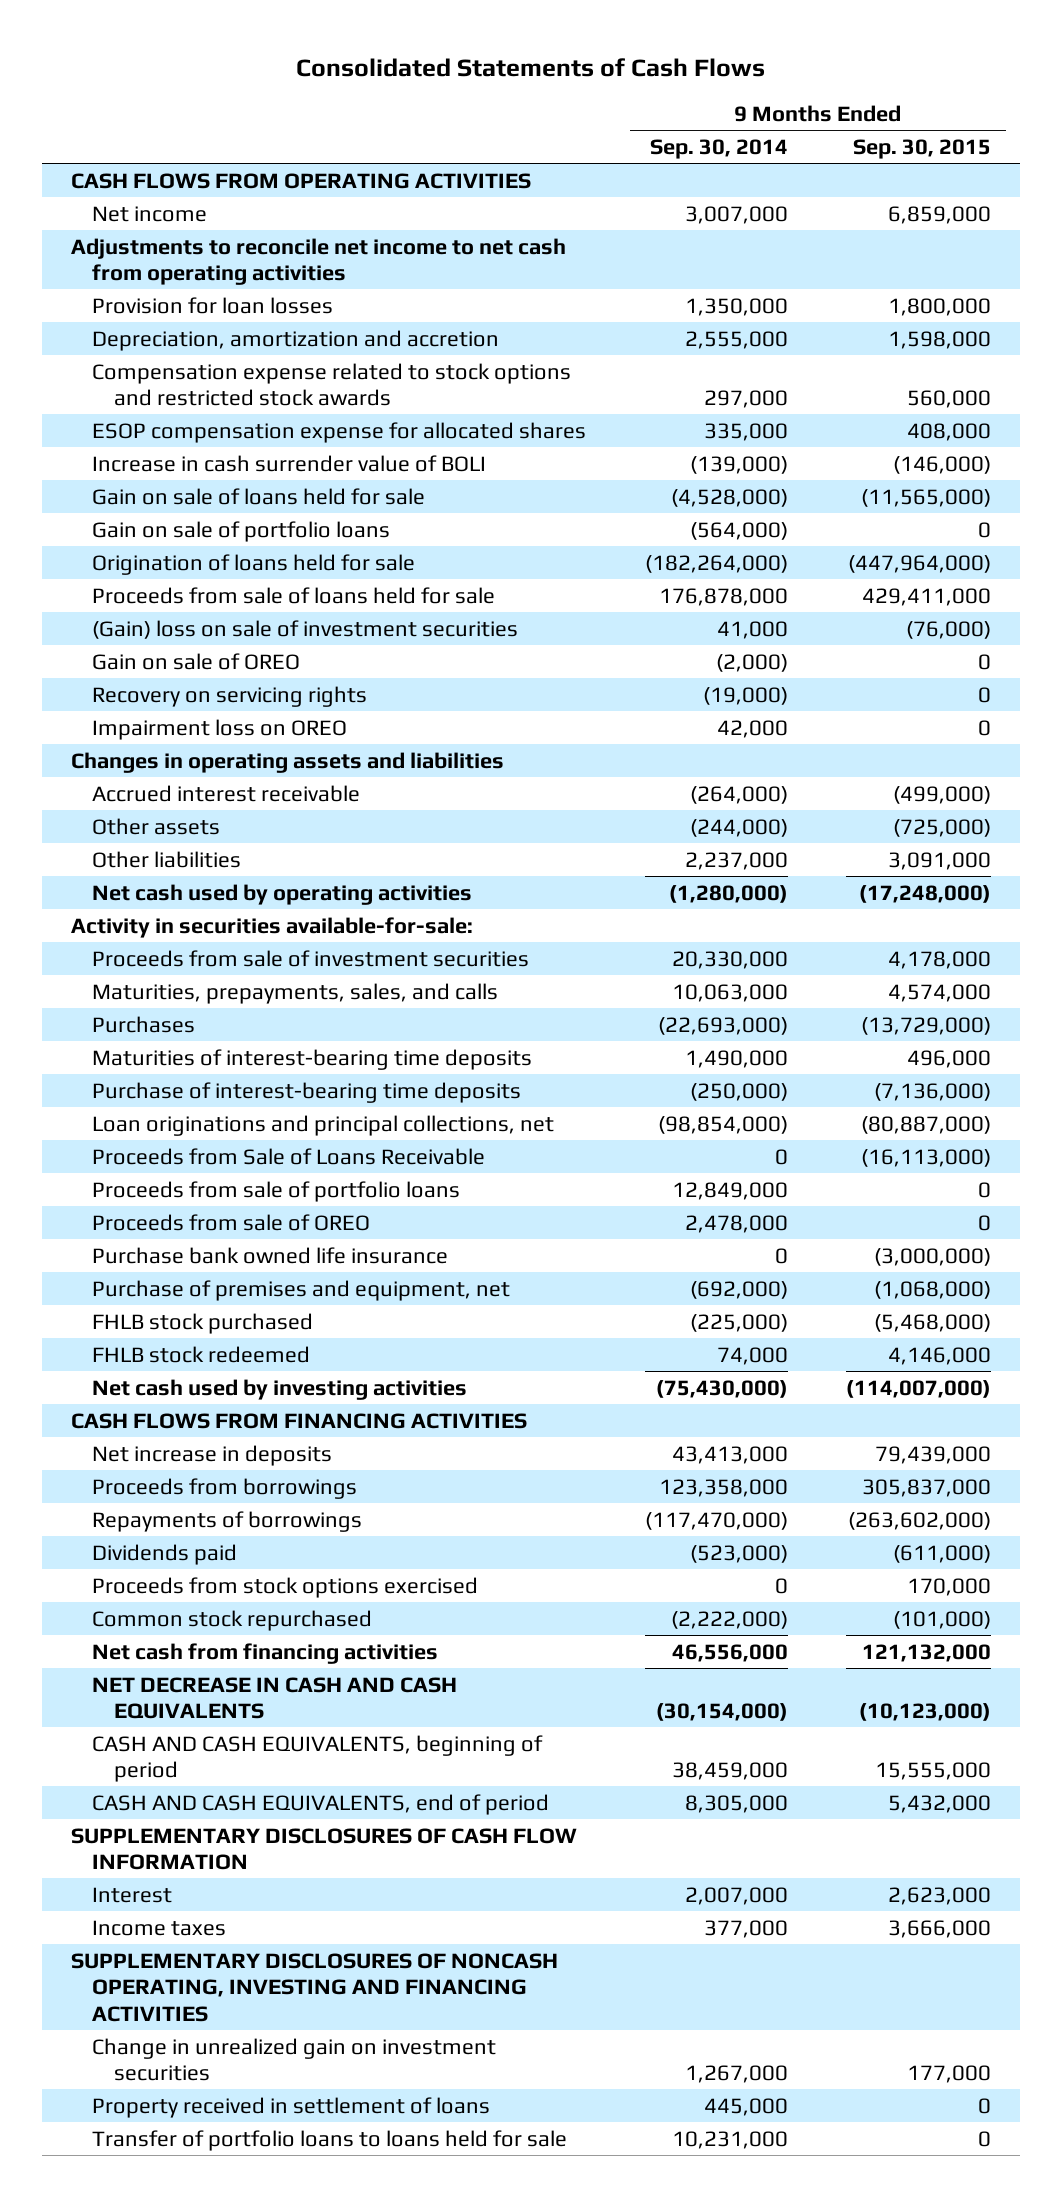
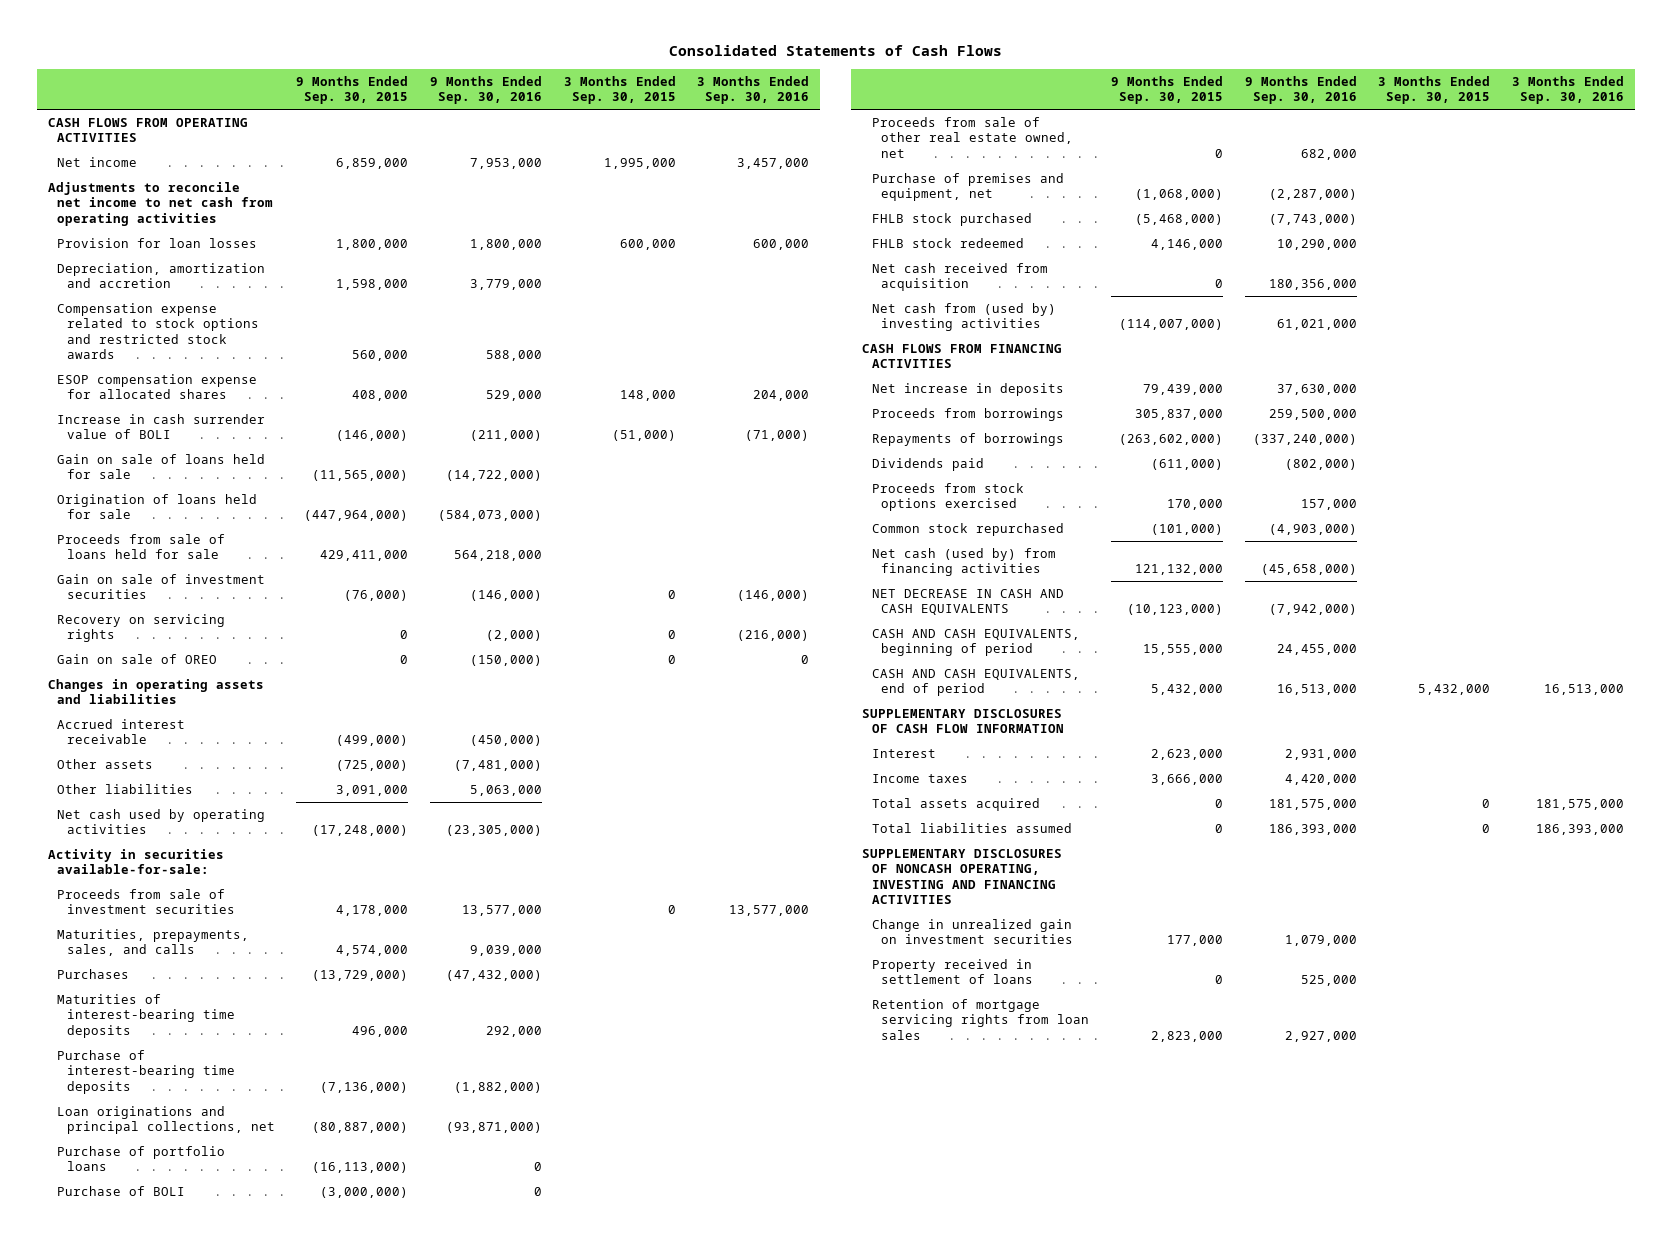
- | 9 Months Ended Sep. 30, 2014 | 9 Months Ended Sep. 30, 2015
+ | 9 Months Ended Sep. 30, 2015 | 9 Months Ended Sep. 30, 2016 | 3 Months Ended Sep. 30, 2015 | 3 Months Ended Sep. 30, 2016
- Gain on sale of portfolio loans | (564,000) | 0
- (Gain) loss on sale of investment securities | 41,000 | (76,000)
+ Gain on sale of investment securities | (76,000) | (146,000) | 0 | (146,000)
- Impairment loss on OREO | 42,000 | 0
moved down: Gain on sale of OREO | 0 | (150,000) | 0 | 0
- Proceeds from Sale of Loans Receivable | 0 | (16,113,000)
- Proceeds from sale of portfolio loans | 12,849,000 | 0
- Proceeds from sale of OREO | 2,478,000 | 0
- Purchase bank owned life insurance | 0 | (3,000,000)
+ Purchase of portfolio loans | (16,113,000) | 0 | |
+ Purchase of BOLI | (3,000,000) | 0 | |
+ Proceeds from sale of other real estate owned, net | 0 | 682,000 | |
- Net cash used by investing activities | (75,430,000) | (114,007,000)
+ Net cash received from acquisition | 0 | 180,356,000 | |
+ Net cash from (used by) investing activities | (114,007,000) | 61,021,000 | |
- Net cash from financing activities | 46,556,000 | 121,132,000
+ Net cash (used by) from financing activities | 121,132,000 | (45,658,000) | |
+ Total assets acquired | 0 | 181,575,000 | 0 | 181,575,000
+ Total liabilities assumed | 0 | 186,393,000 | 0 | 186,393,000
- Transfer of portfolio loans to loans held for sale | 10,231,000 | 0
+ Retention of mortgage servicing rights from loan sales | 2,823,000 | 2,927,000 | |

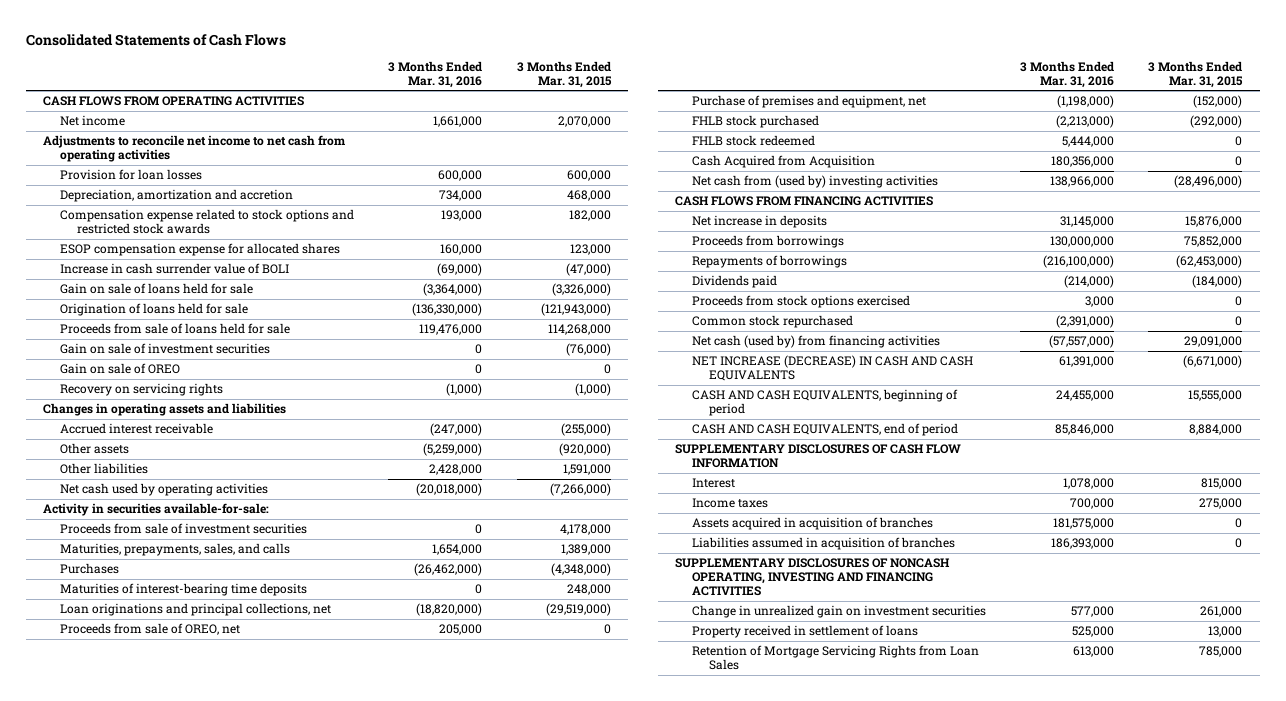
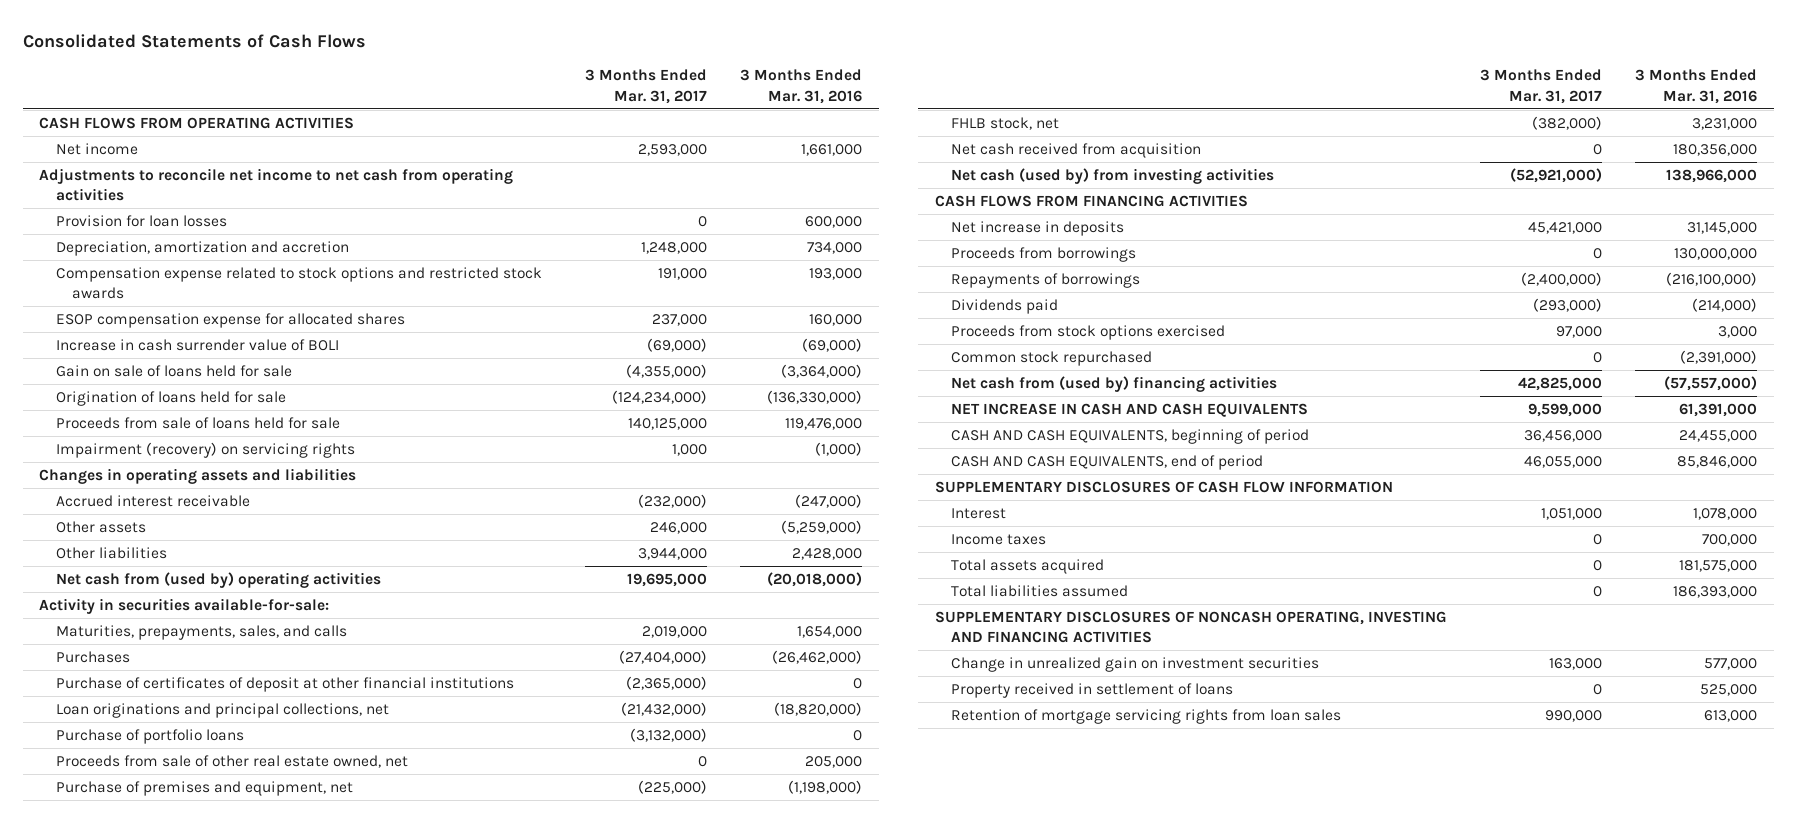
- | 3 Months Ended Mar. 31, 2016 | 3 Months Ended Mar. 31, 2015
+ | 3 Months Ended Mar. 31, 2017 | 3 Months Ended Mar. 31, 2016
- Gain on sale of investment securities | 0 | (76,000)
- Gain on sale of OREO | 0 | 0
- Recovery on servicing rights | (1,000) | (1,000)
+ Impairment (recovery) on servicing rights | 1,000 | (1,000)
- Net cash used by operating activities | (20,018,000) | (7,266,000)
+ Net cash from (used by) operating activities | 19,695,000 | (20,018,000)
- Proceeds from sale of investment securities | 0 | 4,178,000
- Maturities of interest-bearing time deposits | 0 | 248,000
+ Purchase of certificates of deposit at other financial institutions | (2,365,000) | 0
- Proceeds from sale of OREO, net | 205,000 | 0
+ Purchase of portfolio loans | (3,132,000) | 0
+ Proceeds from sale of other real estate owned, net | 0 | 205,000
- FHLB stock purchased | (2,213,000) | (292,000)
- FHLB stock redeemed | 5,444,000 | 0
- Cash Acquired from Acquisition | 180,356,000 | 0
- Net cash from (used by) investing activities | 138,966,000 | (28,496,000)
+ FHLB stock, net | (382,000) | 3,231,000
+ Net cash received from acquisition | 0 | 180,356,000
+ Net cash (used by) from investing activities | (52,921,000) | 138,966,000
- Net cash (used by) from financing activities | (57,557,000) | 29,091,000
- NET INCREASE (DECREASE) IN CASH AND CASH EQUIVALENTS | 61,391,000 | (6,671,000)
+ Net cash from (used by) financing activities | 42,825,000 | (57,557,000)
+ NET INCREASE IN CASH AND CASH EQUIVALENTS | 9,599,000 | 61,391,000
- Assets acquired in acquisition of branches | 181,575,000 | 0
- Liabilities assumed in acquisition of branches | 186,393,000 | 0
+ Total assets acquired | 0 | 181,575,000
+ Total liabilities assumed | 0 | 186,393,000
- Retention of Mortgage Servicing Rights from Loan Sales | 613,000 | 785,000
+ Retention of mortgage servicing rights from loan sales | 990,000 | 613,000

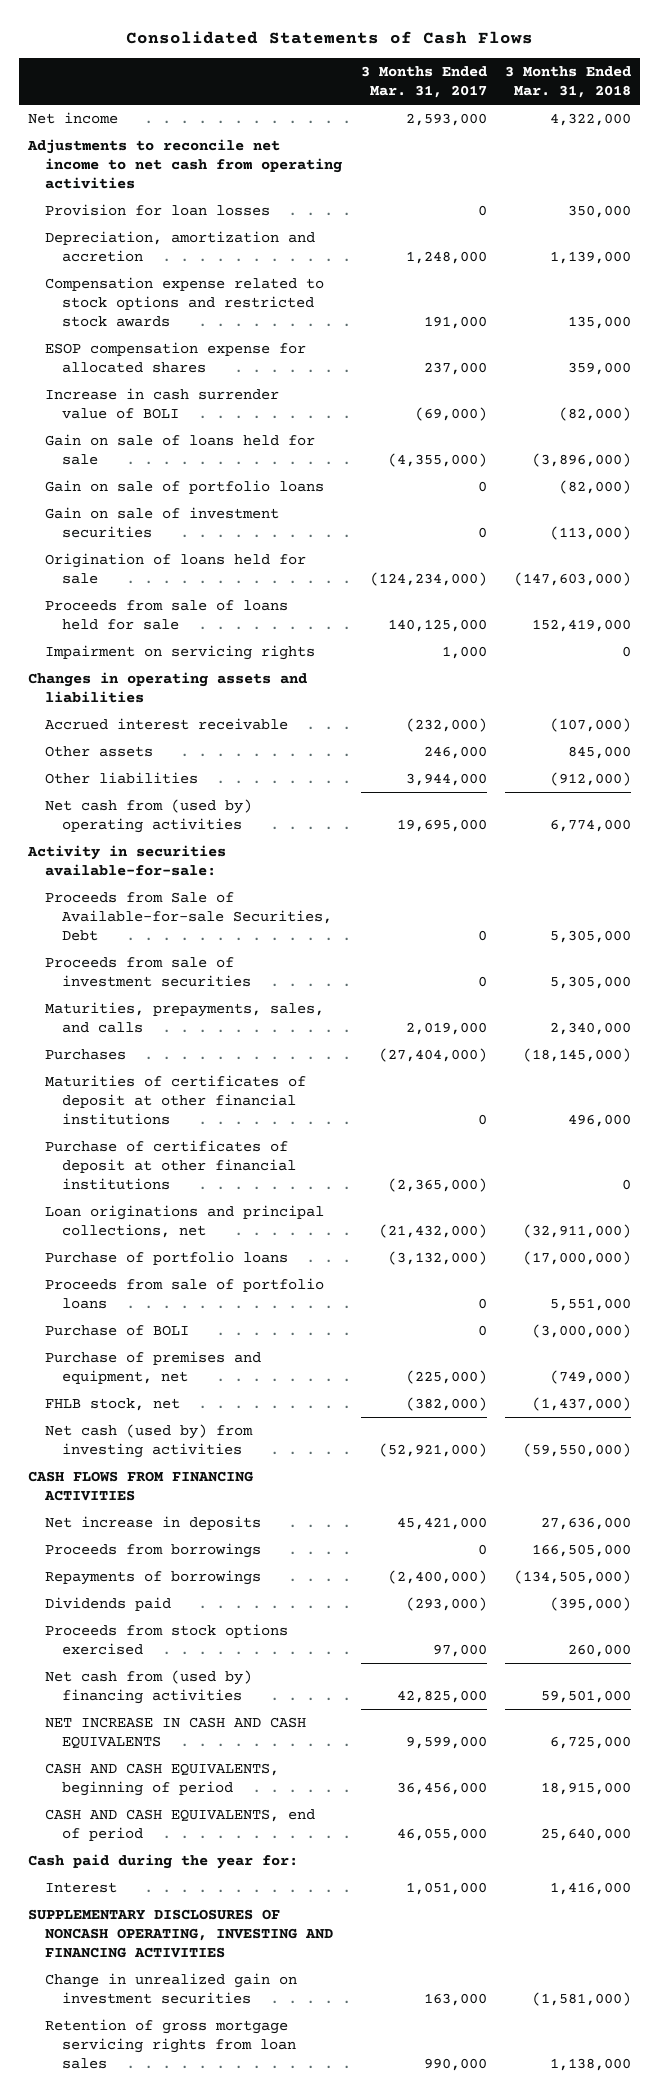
- | 3 Months Ended Mar. 31, 2017 | 3 Months Ended Mar. 31, 2016
+ | 3 Months Ended Mar. 31, 2017 | 3 Months Ended Mar. 31, 2018
- CASH FLOWS FROM OPERATING ACTIVITIES
+ Gain on sale of portfolio loans | 0 | (82,000)
+ Gain on sale of investment securities | 0 | (113,000)
- Impairment (recovery) on servicing rights | 1,000 | (1,000)
+ Impairment on servicing rights | 1,000 | 0
+ Proceeds from Sale of Available-for-sale Securities, Debt | 0 | 5,305,000
+ Proceeds from sale of investment securities | 0 | 5,305,000
+ Maturities of certificates of deposit at other financial institutions | 0 | 496,000
- Proceeds from sale of other real estate owned, net | 0 | 205,000
+ Proceeds from sale of portfolio loans | 0 | 5,551,000
+ Purchase of BOLI | 0 | (3,000,000)
- Net cash received from acquisition | 0 | 180,356,000
- Common stock repurchased | 0 | (2,391,000)
- SUPPLEMENTARY DISCLOSURES OF CASH FLOW INFORMATION
+ Cash paid during the year for:
- Income taxes | 0 | 700,000
- Total assets acquired | 0 | 181,575,000
- Total liabilities assumed | 0 | 186,393,000
- Property received in settlement of loans | 0 | 525,000
- Retention of mortgage servicing rights from loan sales | 990,000 | 613,000
+ Retention of gross mortgage servicing rights from loan sales | 990,000 | 1,138,000

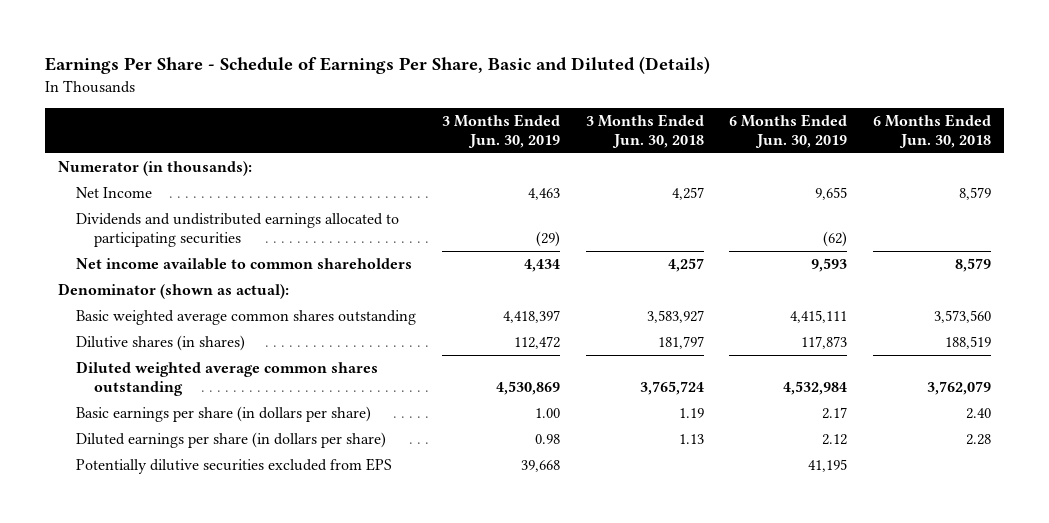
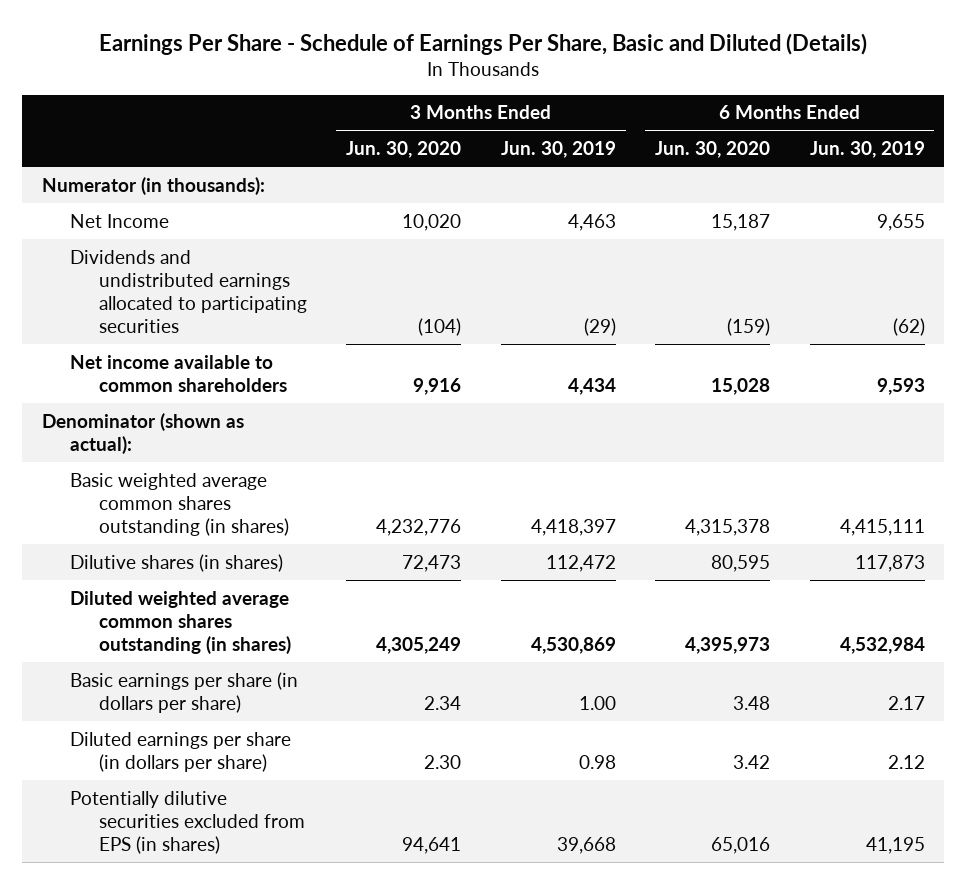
- | 3 Months Ended Jun. 30, 2019 | 3 Months Ended Jun. 30, 2018 | 6 Months Ended Jun. 30, 2019 | 6 Months Ended Jun. 30, 2018
+ | 3 Months Ended Jun. 30, 2020 | 3 Months Ended Jun. 30, 2019 | 6 Months Ended Jun. 30, 2020 | 6 Months Ended Jun. 30, 2019
- Basic weighted average common shares outstanding | 4,418,397 | 3,583,927 | 4,415,111 | 3,573,560
+ Basic weighted average common shares outstanding (in shares) | 4,232,776 | 4,418,397 | 4,315,378 | 4,415,111
- Diluted weighted average common shares outstanding | 4,530,869 | 3,765,724 | 4,532,984 | 3,762,079
+ Diluted weighted average common shares outstanding (in shares) | 4,305,249 | 4,530,869 | 4,395,973 | 4,532,984
- Potentially dilutive securities excluded from EPS | 39,668 | | 41,195 |
+ Potentially dilutive securities excluded from EPS (in shares) | 94,641 | 39,668 | 65,016 | 41,195

